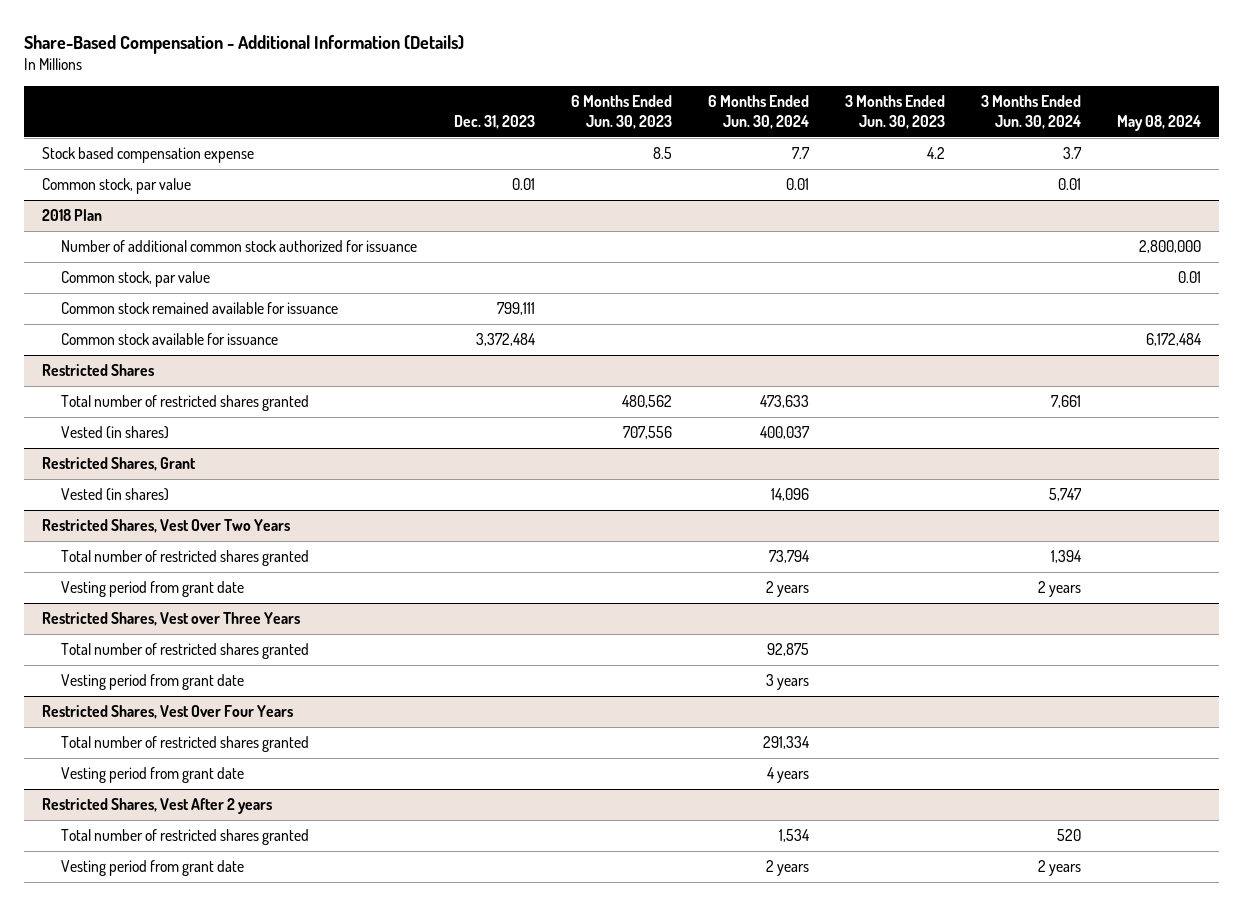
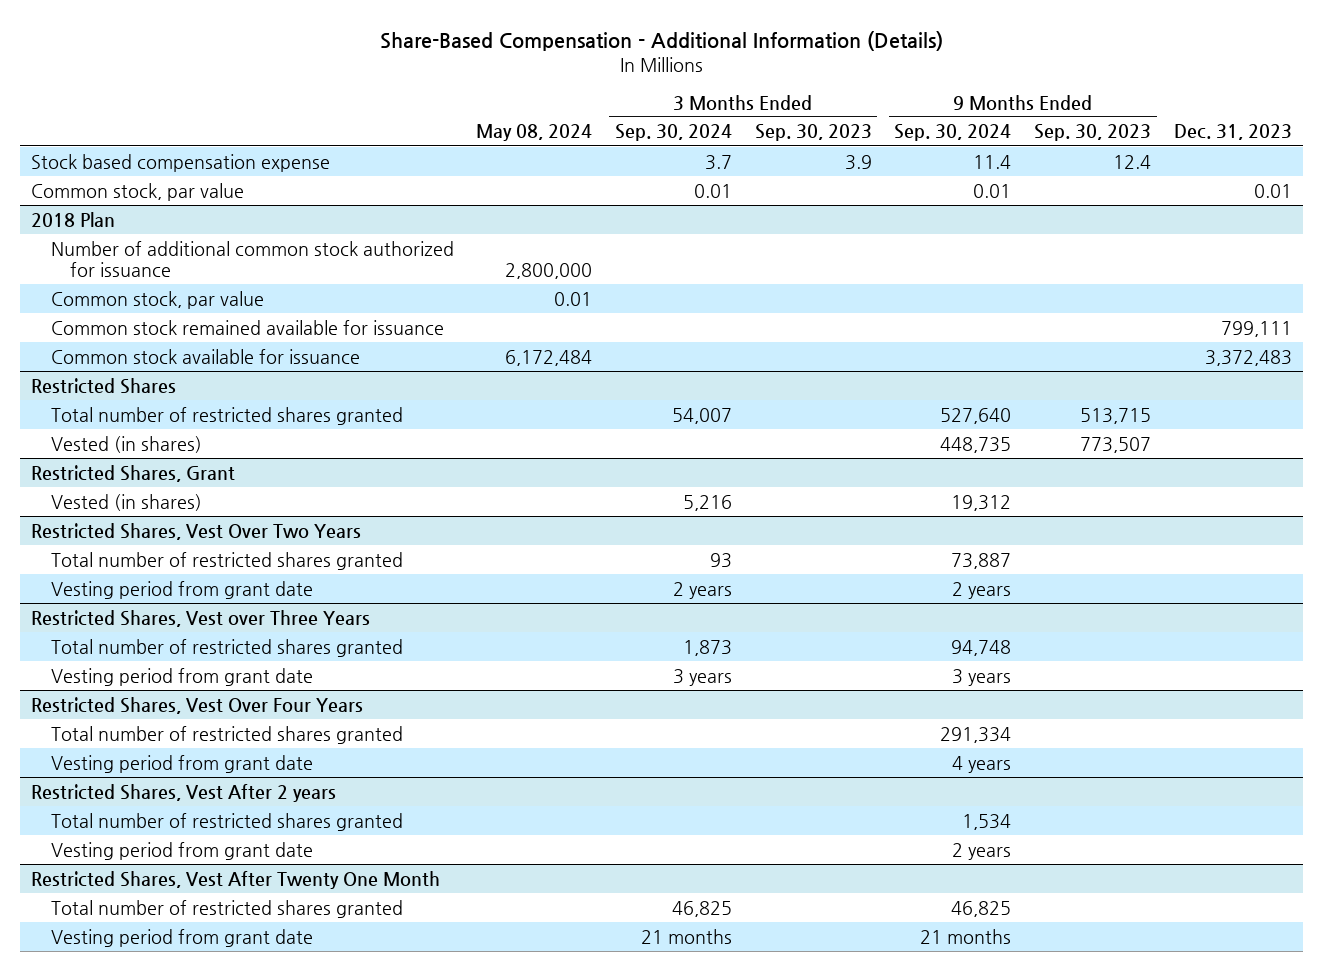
- | Dec. 31, 2023 | 6 Months Ended Jun. 30, 2023 | 6 Months Ended Jun. 30, 2024 | 3 Months Ended Jun. 30, 2023 | 3 Months Ended Jun. 30, 2024 | May 08, 2024
+ | May 08, 2024 | 3 Months Ended Sep. 30, 2024 | 3 Months Ended Sep. 30, 2023 | 9 Months Ended Sep. 30, 2024 | 9 Months Ended Sep. 30, 2023 | Dec. 31, 2023
@ 2018 Plan
- Common stock available for issuance | 3,372,484 | | | | | 6,172,484
+ Common stock available for issuance | 6,172,484 | | | | | 3,372,483
+ Restricted Shares, Vest After Twenty One Month
+ Total number of restricted shares granted | | 46,825 | | 46,825 | |
+ Vesting period from grant date | | 21 months | | 21 months | |

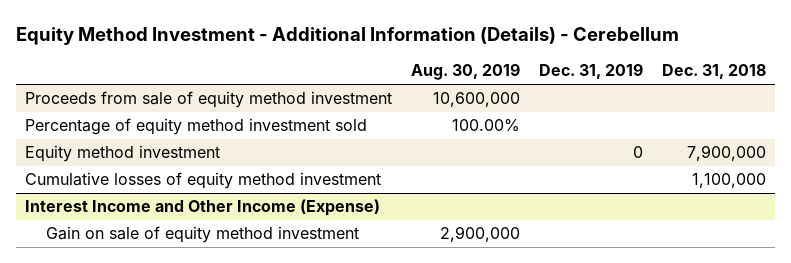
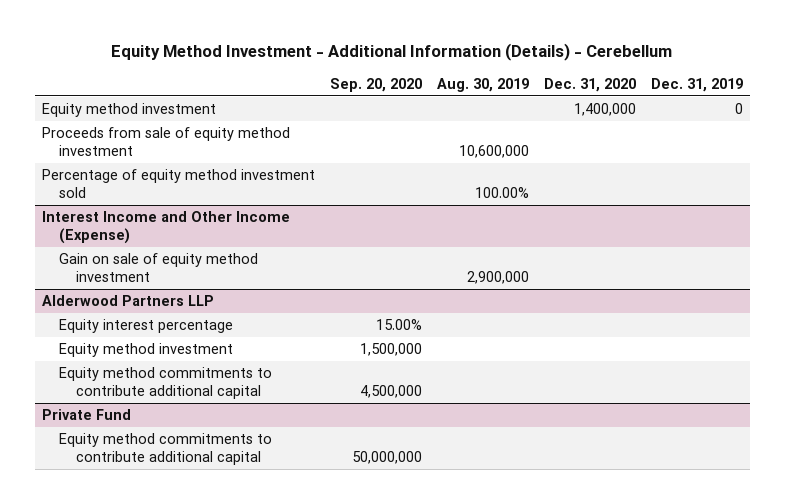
- | Aug. 30, 2019 | Dec. 31, 2019 | Dec. 31, 2018
+ | Sep. 20, 2020 | Aug. 30, 2019 | Dec. 31, 2020 | Dec. 31, 2019
moved up: Equity method investment | | | 1,400,000 | 0
- Cumulative losses of equity method investment | | | 1,100,000
+ Alderwood Partners LLP
+ Equity interest percentage | 15.00% | | |
+ Equity method investment | 1,500,000 | | |
+ Equity method commitments to contribute additional capital | 4,500,000 | | |
+ Private Fund
+ Equity method commitments to contribute additional capital | 50,000,000 | | |

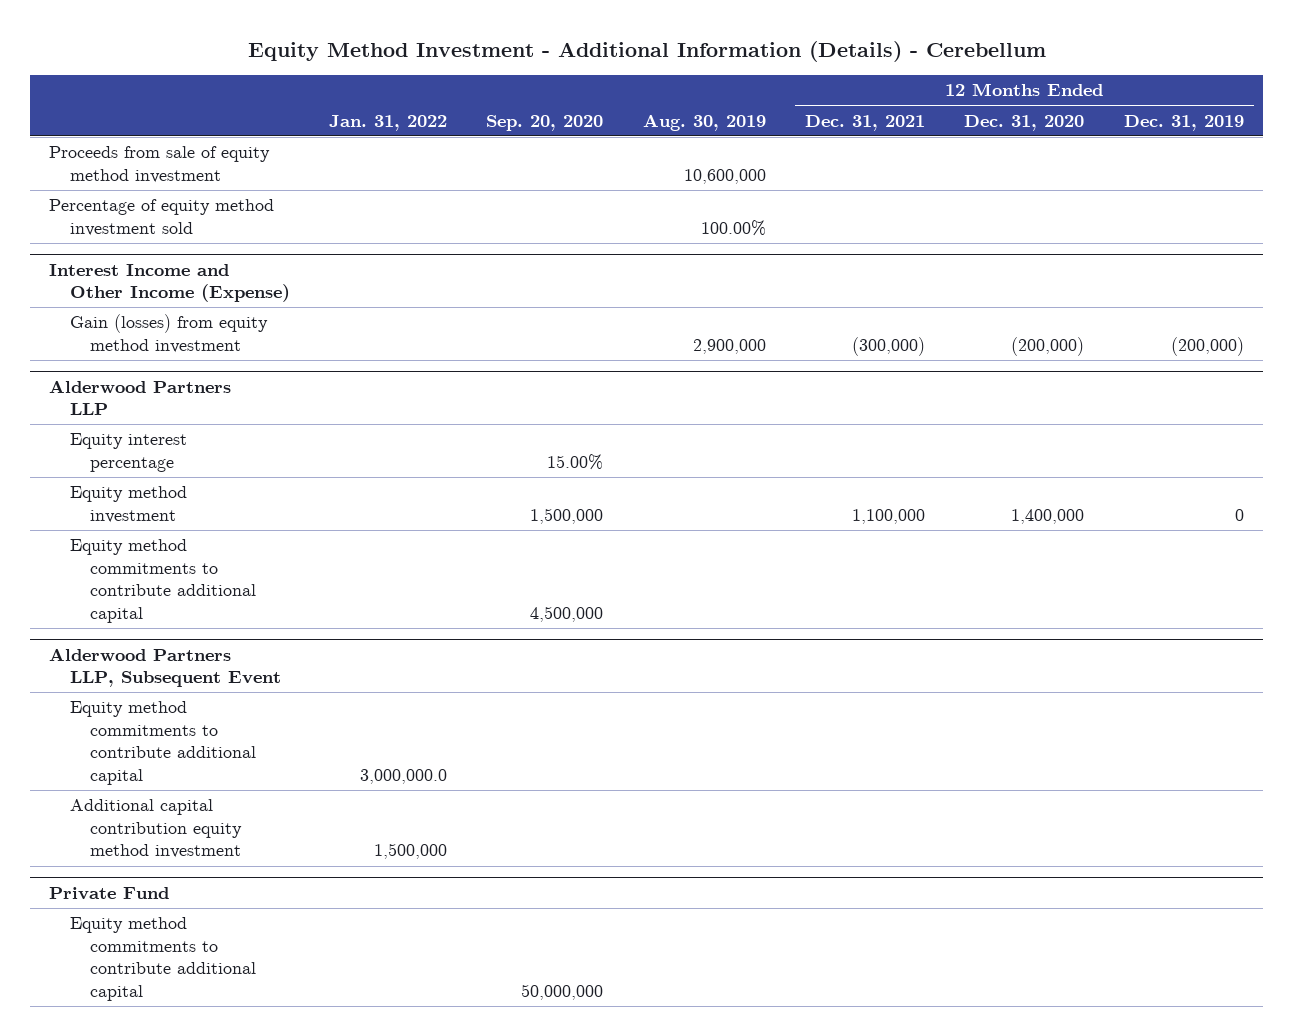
- | Sep. 20, 2020 | Aug. 30, 2019 | Dec. 31, 2020 | Dec. 31, 2019
+ | Jan. 31, 2022 | Sep. 20, 2020 | Aug. 30, 2019 | 12 Months Ended Dec. 31, 2021 | 12 Months Ended Dec. 31, 2020 | 12 Months Ended Dec. 31, 2019
- Equity method investment | | | 1,400,000 | 0
@ Interest Income and Other Income (Expense)
- Gain on sale of equity method investment | | 2,900,000 | |
+ Gain (losses) from equity method investment | | | 2,900,000 | (300,000) | (200,000) | (200,000)
+ Alderwood Partners LLP, Subsequent Event
+ Equity method commitments to contribute additional capital | 3,000,000.0 | | | | |
+ Additional capital contribution equity method investment | 1,500,000 | | | | |

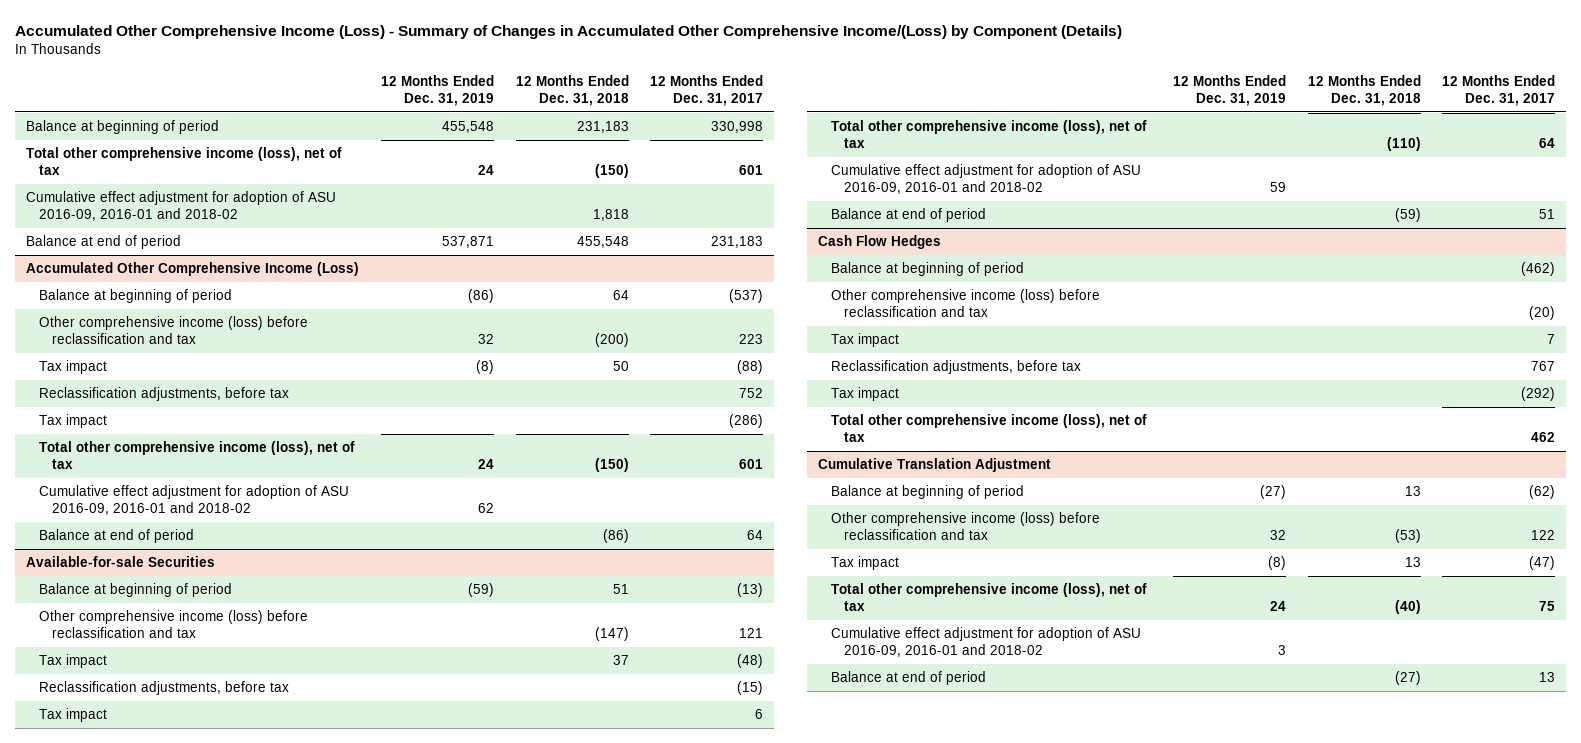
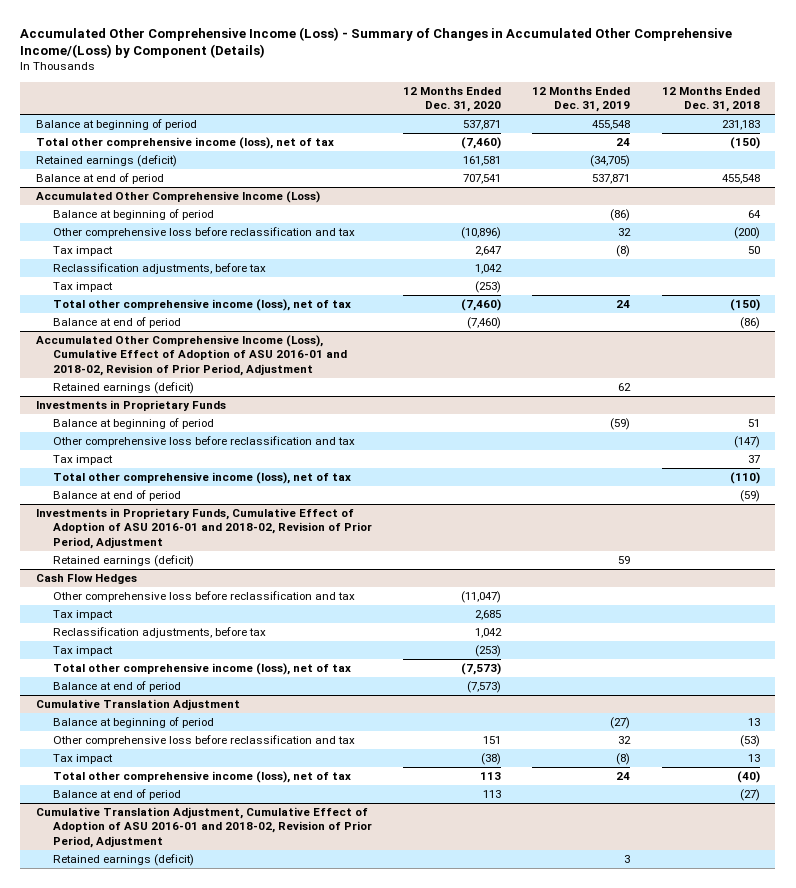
- | 12 Months Ended Dec. 31, 2019 | 12 Months Ended Dec. 31, 2018 | 12 Months Ended Dec. 31, 2017
+ | 12 Months Ended Dec. 31, 2020 | 12 Months Ended Dec. 31, 2019 | 12 Months Ended Dec. 31, 2018
- Cumulative effect adjustment for adoption of ASU 2016-09, 2016-01 and 2018-02 | | 1,818 |
+ Retained earnings (deficit) | 161,581 | (34,705) |
@ Accumulated Other Comprehensive Income (Loss)
- Other comprehensive income (loss) before reclassification and tax | 32 | (200) | 223
+ Other comprehensive loss before reclassification and tax | (10,896) | 32 | (200)
- Cumulative effect adjustment for adoption of ASU 2016-09, 2016-01 and 2018-02 | 62 | |
- Available-for-sale Securities
+ Accumulated Other Comprehensive Income (Loss), Cumulative Effect of Adoption of ASU 2016-01 and 2018-02, Revision of Prior Period, Adjustment
+ Retained earnings (deficit) | | 62 |
+ Investments in Proprietary Funds
- Other comprehensive income (loss) before reclassification and tax | | (147) | 121
+ Other comprehensive loss before reclassification and tax | | | (147)
- Reclassification adjustments, before tax | | | (15)
- Tax impact | | | 6
- Cumulative effect adjustment for adoption of ASU 2016-09, 2016-01 and 2018-02 | 59 | |
+ Investments in Proprietary Funds, Cumulative Effect of Adoption of ASU 2016-01 and 2018-02, Revision of Prior Period, Adjustment
+ Retained earnings (deficit) | | 59 |
@ Cash Flow Hedges
- Balance at beginning of period | | | (462)
- Other comprehensive income (loss) before reclassification and tax | | | (20)
+ Other comprehensive loss before reclassification and tax | (11,047) | |
+ Balance at end of period | (7,573) | |
@ Cumulative Translation Adjustment
- Other comprehensive income (loss) before reclassification and tax | 32 | (53) | 122
+ Other comprehensive loss before reclassification and tax | 151 | 32 | (53)
- Cumulative effect adjustment for adoption of ASU 2016-09, 2016-01 and 2018-02 | 3 | |
+ Cumulative Translation Adjustment, Cumulative Effect of Adoption of ASU 2016-01 and 2018-02, Revision of Prior Period, Adjustment
+ Retained earnings (deficit) | | 3 |

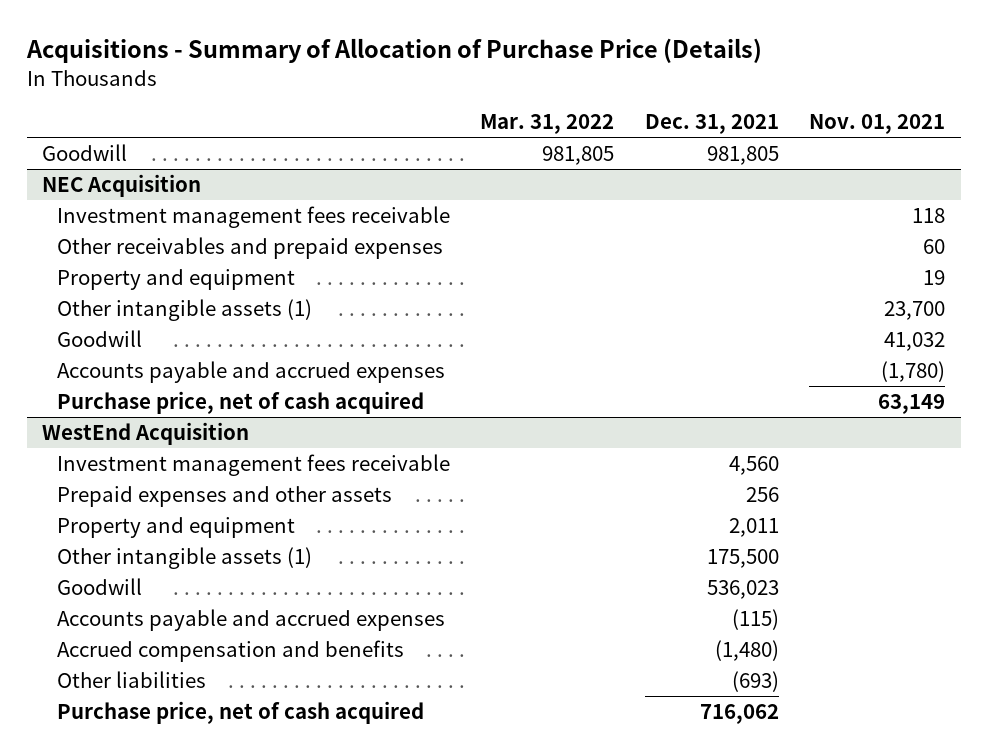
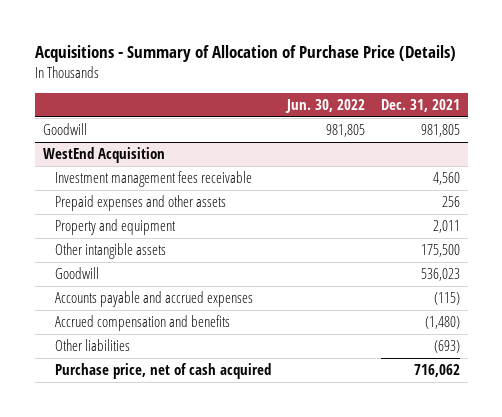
- | Mar. 31, 2022 | Dec. 31, 2021 | Nov. 01, 2021
+ | Jun. 30, 2022 | Dec. 31, 2021
- NEC Acquisition
- Investment management fees receivable | | | 118
- Other receivables and prepaid expenses | | | 60
- Property and equipment | | | 19
- Other intangible assets (1) | | | 23,700
- Goodwill | | | 41,032
- Accounts payable and accrued expenses | | | (1,780)
- Purchase price, net of cash acquired | | | 63,149
@ WestEnd Acquisition
- Other intangible assets (1) | | 175,500 |
+ Other intangible assets | | 175,500

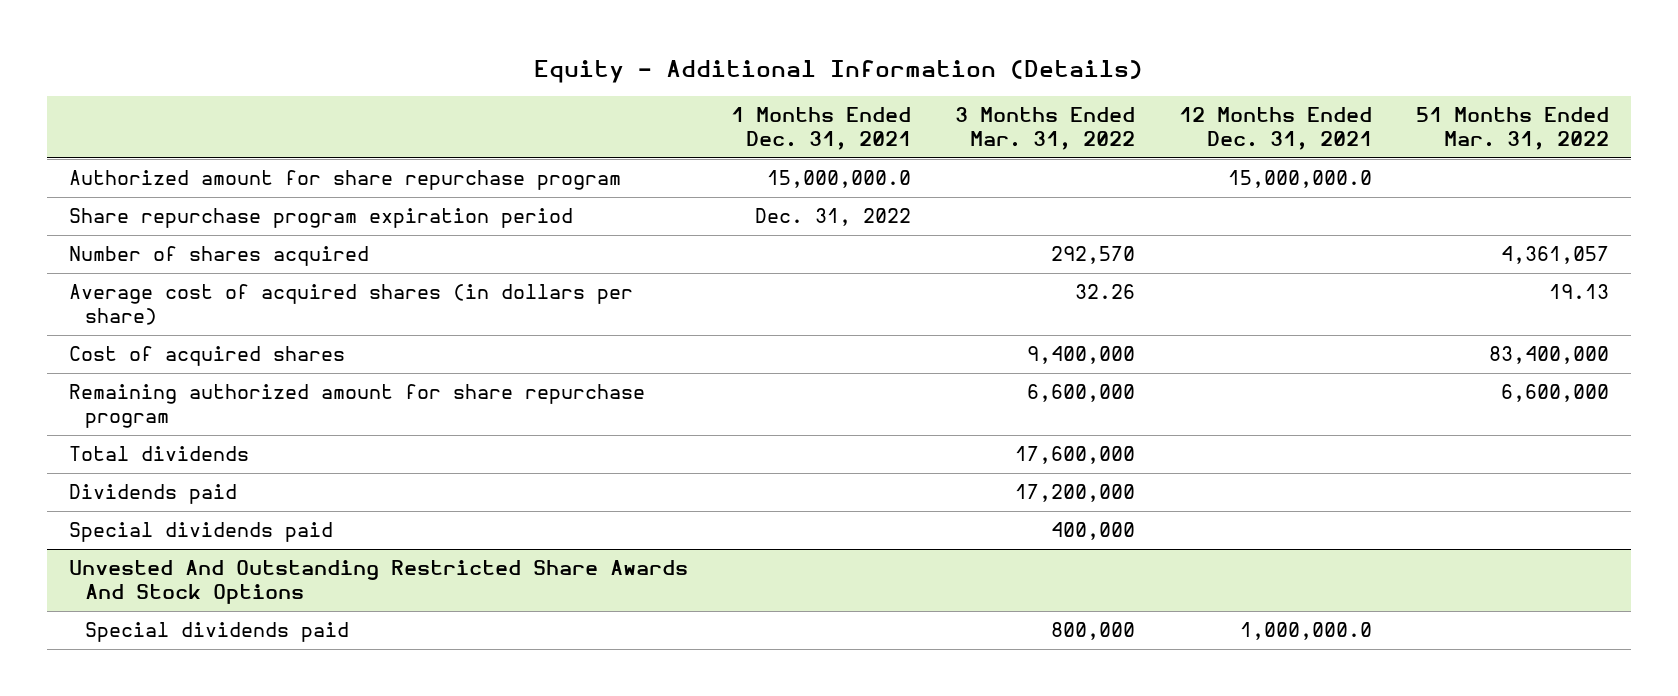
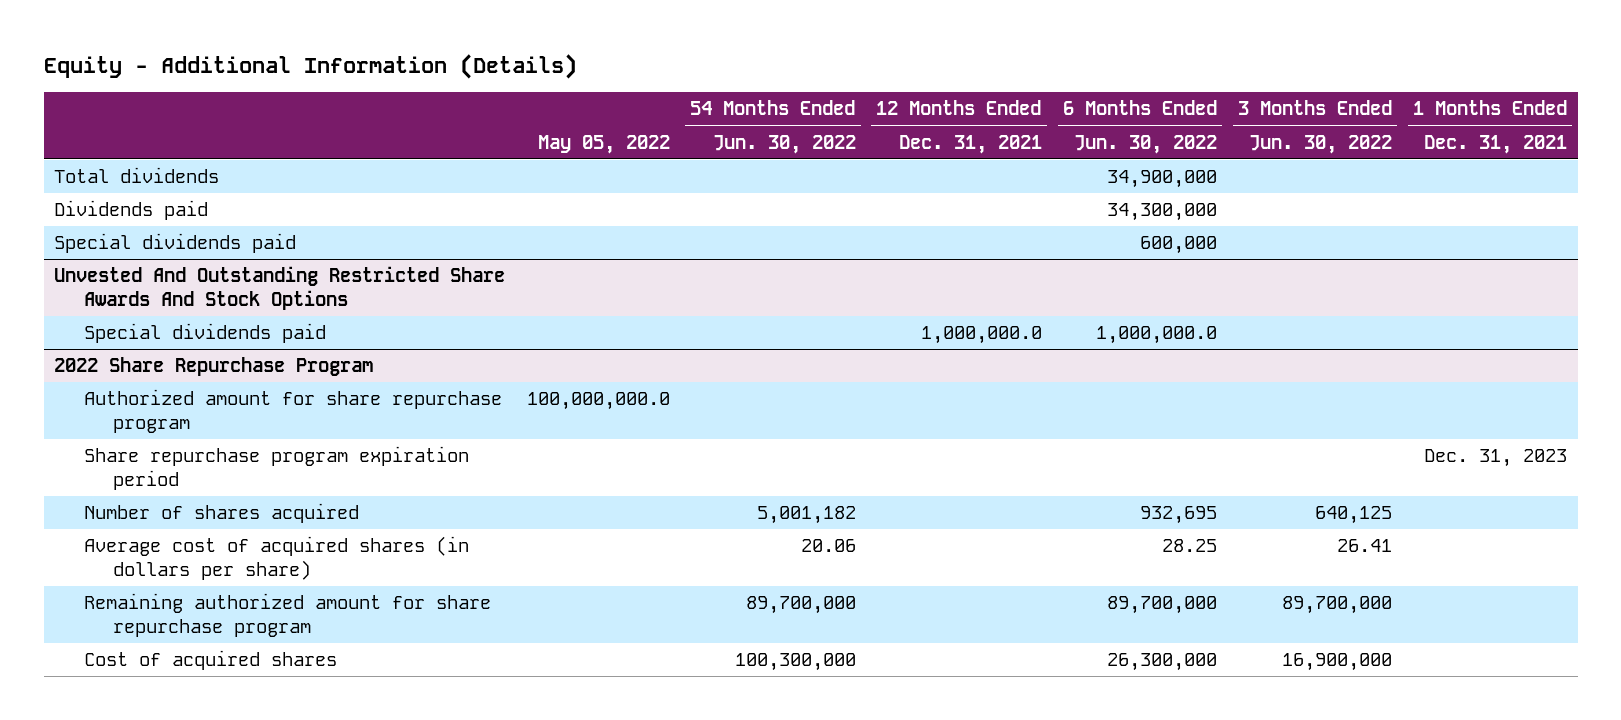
- | 1 Months Ended Dec. 31, 2021 | 3 Months Ended Mar. 31, 2022 | 12 Months Ended Dec. 31, 2021 | 51 Months Ended Mar. 31, 2022
+ | May 05, 2022 | 54 Months Ended Jun. 30, 2022 | 12 Months Ended Dec. 31, 2021 | 6 Months Ended Jun. 30, 2022 | 3 Months Ended Jun. 30, 2022 | 1 Months Ended Dec. 31, 2021
- Authorized amount for share repurchase program | 15,000,000.0 | | 15,000,000.0 |
- Share repurchase program expiration period | Dec. 31, 2022 | | |
- Number of shares acquired | | 292,570 | | 4,361,057
- Average cost of acquired shares (in dollars per share) | | 32.26 | | 19.13
- Cost of acquired shares | | 9,400,000 | | 83,400,000
- Remaining authorized amount for share repurchase program | | 6,600,000 | | 6,600,000
+ 2022 Share Repurchase Program
+ Authorized amount for share repurchase program | 100,000,000.0 | | | | |
+ Share repurchase program expiration period | | | | | | Dec. 31, 2023
+ Number of shares acquired | | 5,001,182 | | 932,695 | 640,125 |
+ Average cost of acquired shares (in dollars per share) | | 20.06 | | 28.25 | 26.41 |
+ Remaining authorized amount for share repurchase program | | 89,700,000 | | 89,700,000 | 89,700,000 |
+ Cost of acquired shares | | 100,300,000 | | 26,300,000 | 16,900,000 |

